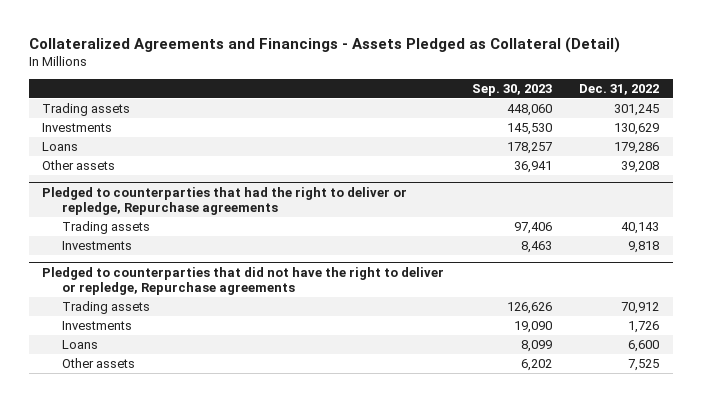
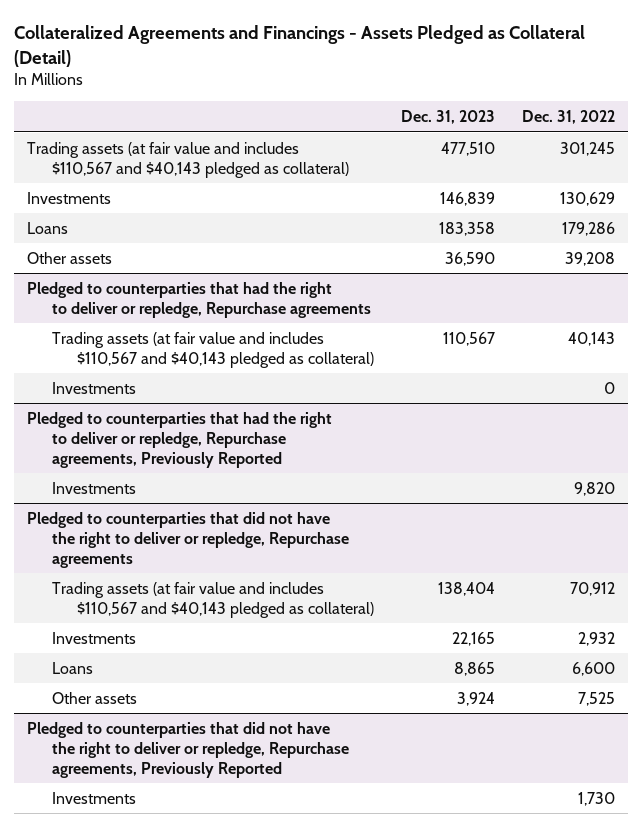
- | Sep. 30, 2023 | Dec. 31, 2022
+ | Dec. 31, 2023 | Dec. 31, 2022
- Trading assets | 448,060 | 301,245
+ Trading assets (at fair value and includes $110,567 and $40,143 pledged as collateral) | 477,510 | 301,245
@ Pledged to counterparties that had the right to deliver or repledge, Repurchase agreements
- Trading assets | 97,406 | 40,143
- Investments | 8,463 | 9,818
+ Trading assets (at fair value and includes $110,567 and $40,143 pledged as collateral) | 110,567 | 40,143
+ Investments | | 0
+ Pledged to counterparties that had the right to deliver or repledge, Repurchase agreements, Previously Reported
+ Investments | | 9,820
@ Pledged to counterparties that did not have the right to deliver or repledge, Repurchase agreements
- Trading assets | 126,626 | 70,912
- Investments | 19,090 | 1,726
+ Trading assets (at fair value and includes $110,567 and $40,143 pledged as collateral) | 138,404 | 70,912
+ Investments | 22,165 | 2,932
+ Pledged to counterparties that did not have the right to deliver or repledge, Repurchase agreements, Previously Reported
+ Investments | | 1,730

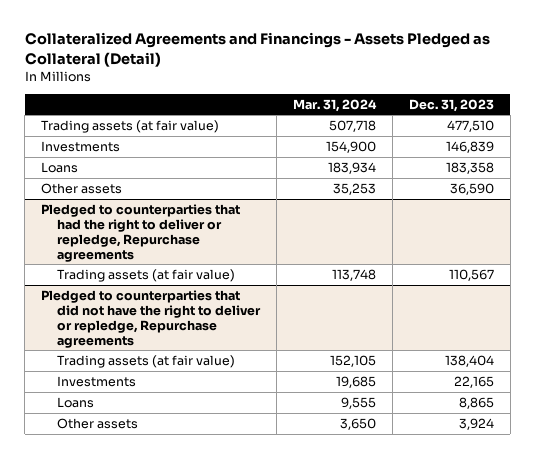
- | Dec. 31, 2023 | Dec. 31, 2022
+ | Mar. 31, 2024 | Dec. 31, 2023
- Trading assets (at fair value and includes $110,567 and $40,143 pledged as collateral) | 477,510 | 301,245
+ Trading assets (at fair value) | 507,718 | 477,510
@ Pledged to counterparties that had the right to deliver or repledge, Repurchase agreements
- Trading assets (at fair value and includes $110,567 and $40,143 pledged as collateral) | 110,567 | 40,143
- Investments | | 0
- Pledged to counterparties that had the right to deliver or repledge, Repurchase agreements, Previously Reported
- Investments | | 9,820
@ Pledged to counterparties that had the right to deliver or repledge, Repurchase agreements
+ Trading assets (at fair value) | 113,748 | 110,567
@ Pledged to counterparties that did not have the right to deliver or repledge, Repurchase agreements
- Trading assets (at fair value and includes $110,567 and $40,143 pledged as collateral) | 138,404 | 70,912
+ Trading assets (at fair value) | 152,105 | 138,404
- Pledged to counterparties that did not have the right to deliver or repledge, Repurchase agreements, Previously Reported
- Investments | | 1,730

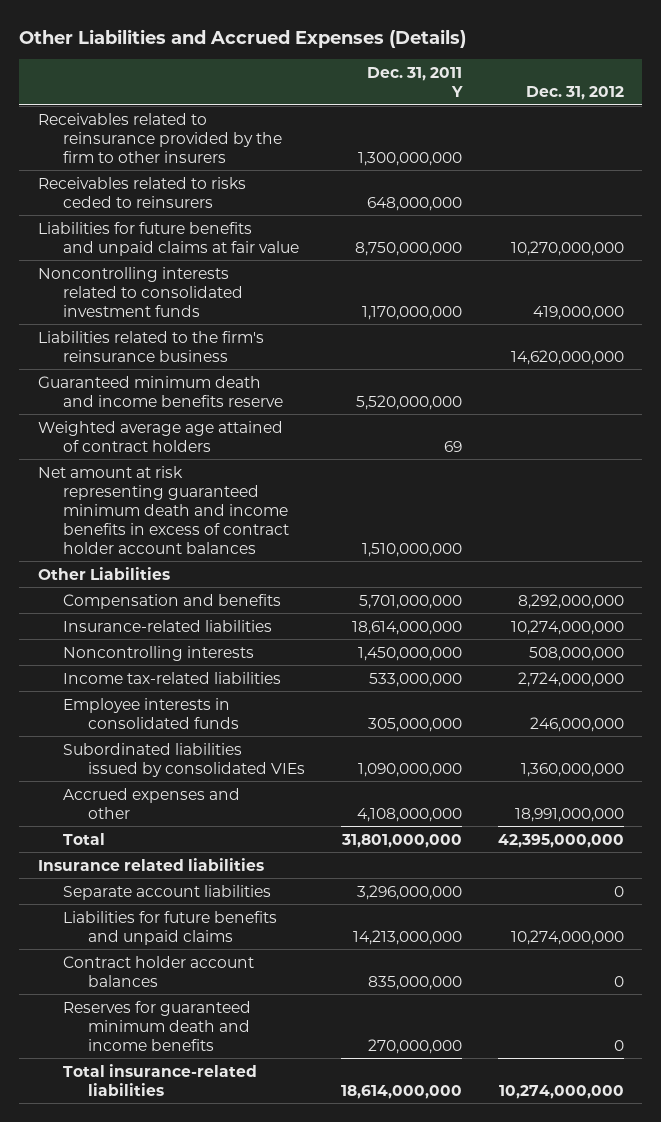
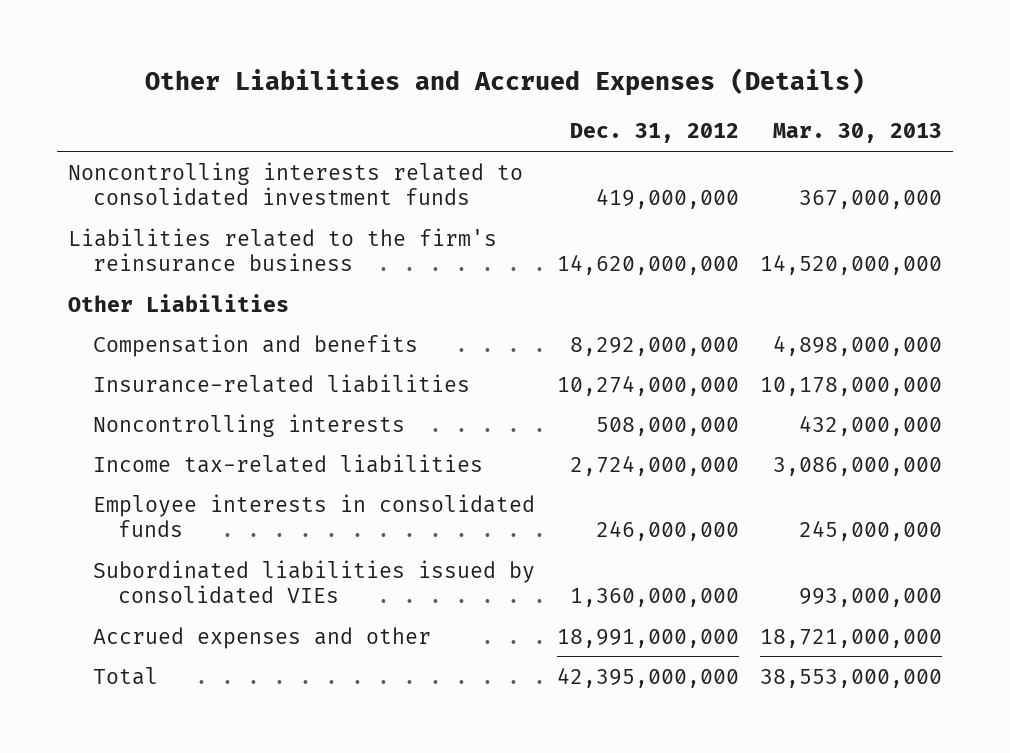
- | Dec. 31, 2011 Y | Dec. 31, 2012
+ | Dec. 31, 2012 | Mar. 30, 2013
- Receivables related to reinsurance provided by the firm to other insurers | 1,300,000,000 |
- Receivables related to risks ceded to reinsurers | 648,000,000 |
- Liabilities for future benefits and unpaid claims at fair value | 8,750,000,000 | 10,270,000,000
- Guaranteed minimum death and income benefits reserve | 5,520,000,000 |
- Weighted average age attained of contract holders | 69 |
- Net amount at risk representing guaranteed minimum death and income benefits in excess of contract holder account balances | 1,510,000,000 |
- Insurance related liabilities
- Separate account liabilities | 3,296,000,000 | 0
- Liabilities for future benefits and unpaid claims | 14,213,000,000 | 10,274,000,000
- Contract holder account balances | 835,000,000 | 0
- Reserves for guaranteed minimum death and income benefits | 270,000,000 | 0
- Total insurance-related liabilities | 18,614,000,000 | 10,274,000,000

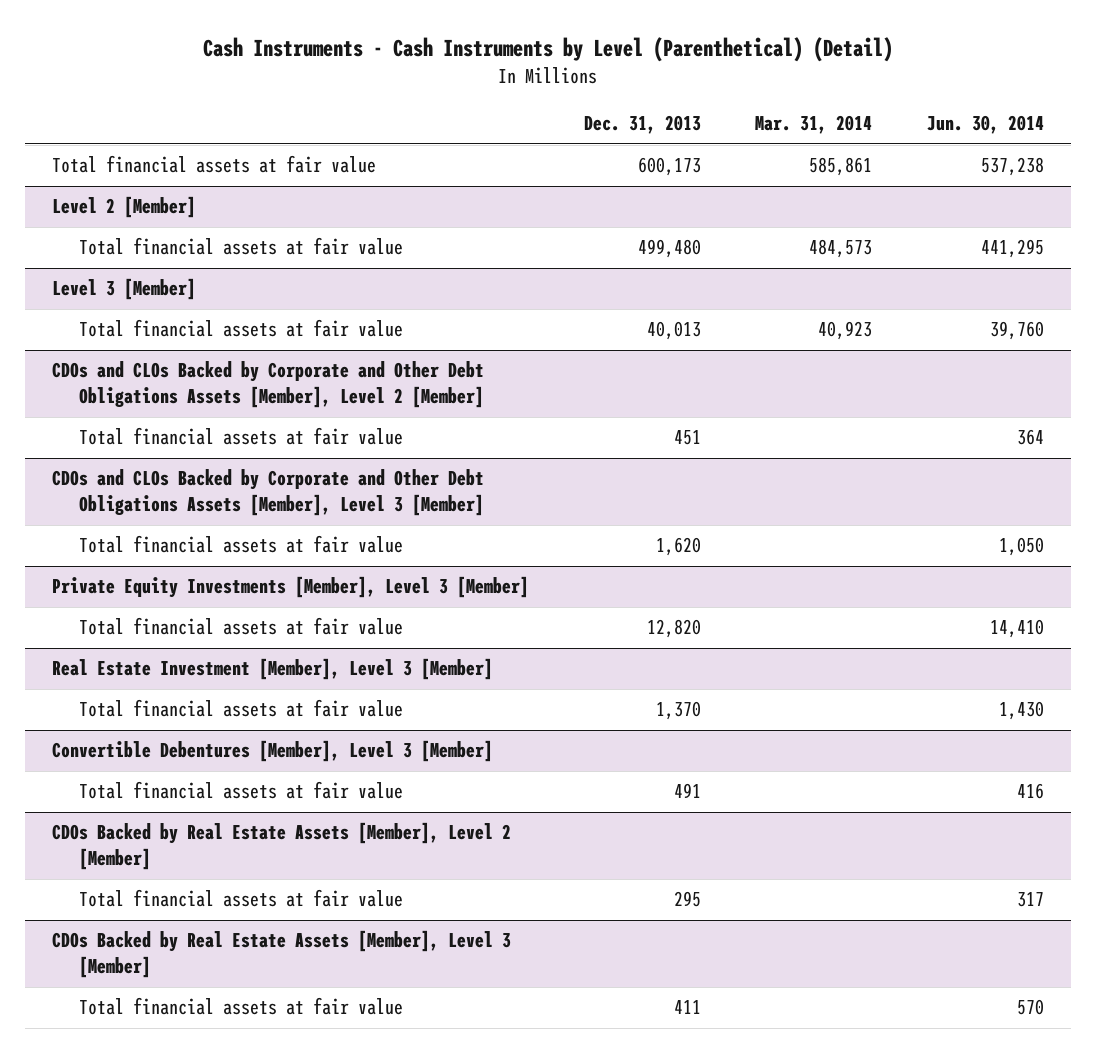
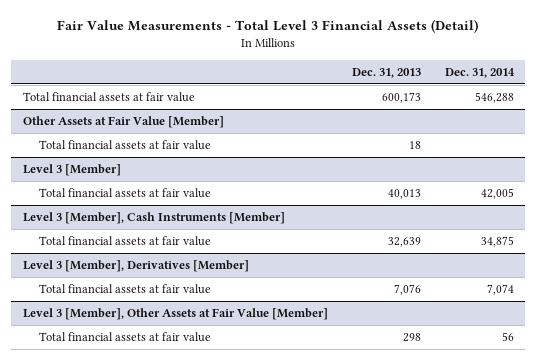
- Cash Instruments - Cash Instruments by Level (Parenthetical) (Detail)
+ Fair Value Measurements - Total Level 3 Financial Assets (Detail)
- | Dec. 31, 2013 | Mar. 31, 2014 | Jun. 30, 2014
+ | Dec. 31, 2013 | Dec. 31, 2014
- Level 2 [Member]
- Total financial assets at fair value | 499,480 | 484,573 | 441,295
+ Other Assets at Fair Value [Member]
+ Total financial assets at fair value | 18 |
- CDOs and CLOs Backed by Corporate and Other Debt Obligations Assets [Member], Level 2 [Member]
- Total financial assets at fair value | 451 | | 364
- CDOs and CLOs Backed by Corporate and Other Debt Obligations Assets [Member], Level 3 [Member]
- Total financial assets at fair value | 1,620 | | 1,050
- Private Equity Investments [Member], Level 3 [Member]
- Total financial assets at fair value | 12,820 | | 14,410
- Real Estate Investment [Member], Level 3 [Member]
- Total financial assets at fair value | 1,370 | | 1,430
- Convertible Debentures [Member], Level 3 [Member]
- Total financial assets at fair value | 491 | | 416
- CDOs Backed by Real Estate Assets [Member], Level 2 [Member]
- Total financial assets at fair value | 295 | | 317
- CDOs Backed by Real Estate Assets [Member], Level 3 [Member]
- Total financial assets at fair value | 411 | | 570
+ Level 3 [Member], Cash Instruments [Member]
+ Total financial assets at fair value | 32,639 | 34,875
+ Level 3 [Member], Derivatives [Member]
+ Total financial assets at fair value | 7,076 | 7,074
+ Level 3 [Member], Other Assets at Fair Value [Member]
+ Total financial assets at fair value | 298 | 56

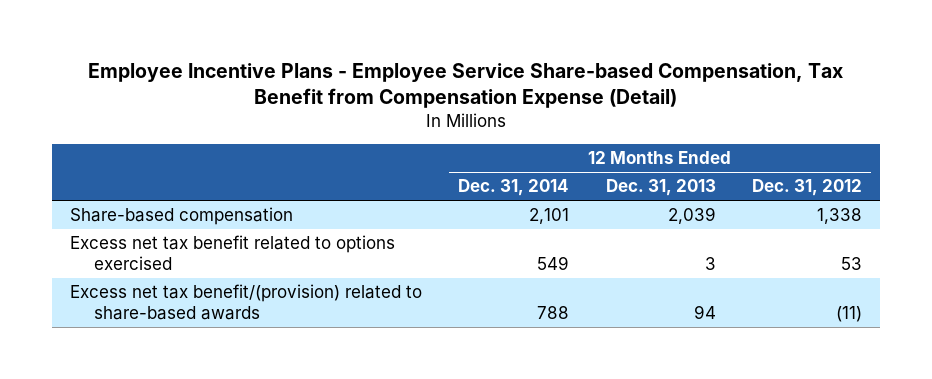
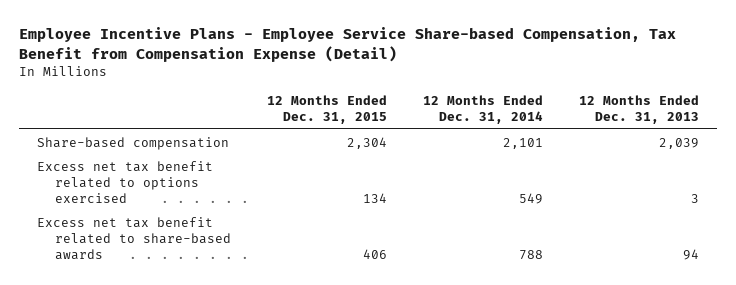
- | 12 Months Ended Dec. 31, 2014 | 12 Months Ended Dec. 31, 2013 | 12 Months Ended Dec. 31, 2012
+ | 12 Months Ended Dec. 31, 2015 | 12 Months Ended Dec. 31, 2014 | 12 Months Ended Dec. 31, 2013
- Excess net tax benefit/(provision) related to share-based awards | 788 | 94 | (11)
+ Excess net tax benefit related to share-based awards | 406 | 788 | 94

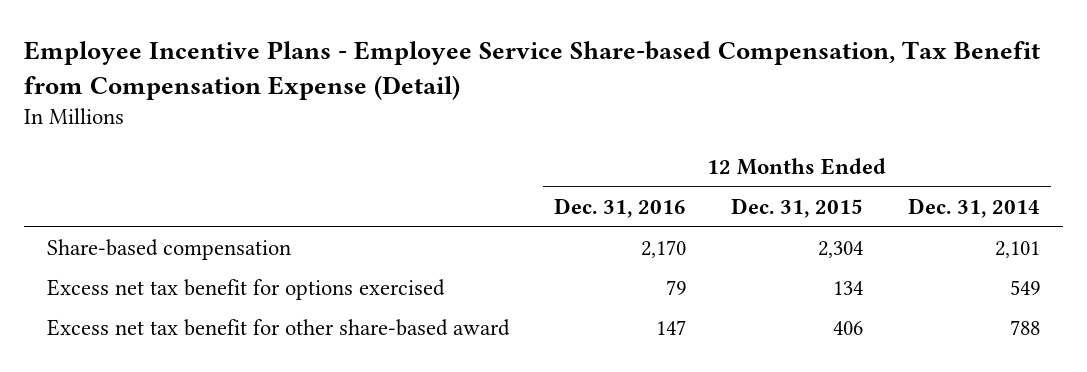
- | 12 Months Ended Dec. 31, 2015 | 12 Months Ended Dec. 31, 2014 | 12 Months Ended Dec. 31, 2013
+ | 12 Months Ended Dec. 31, 2016 | 12 Months Ended Dec. 31, 2015 | 12 Months Ended Dec. 31, 2014
- Excess net tax benefit related to options exercised | 134 | 549 | 3
- Excess net tax benefit related to share-based awards | 406 | 788 | 94
+ Excess net tax benefit for options exercised | 79 | 134 | 549
+ Excess net tax benefit for other share-based award | 147 | 406 | 788

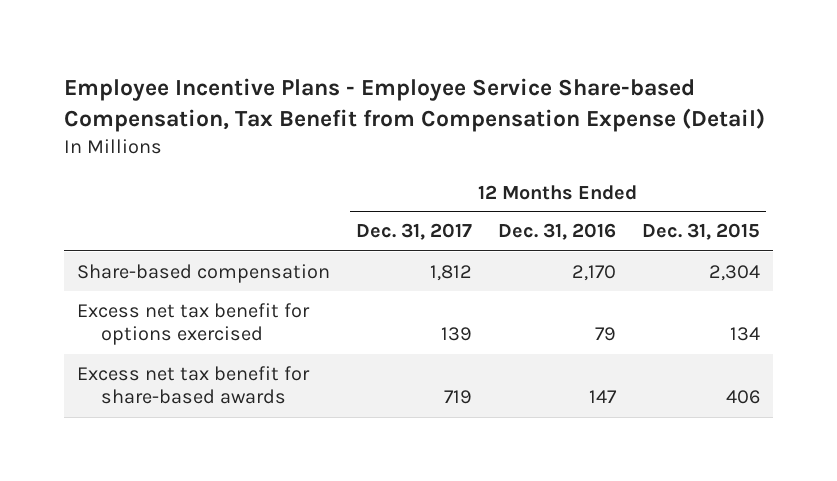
- | 12 Months Ended Dec. 31, 2016 | 12 Months Ended Dec. 31, 2015 | 12 Months Ended Dec. 31, 2014
+ | 12 Months Ended Dec. 31, 2017 | 12 Months Ended Dec. 31, 2016 | 12 Months Ended Dec. 31, 2015
- Excess net tax benefit for other share-based award | 147 | 406 | 788
+ Excess net tax benefit for share-based awards | 719 | 147 | 406

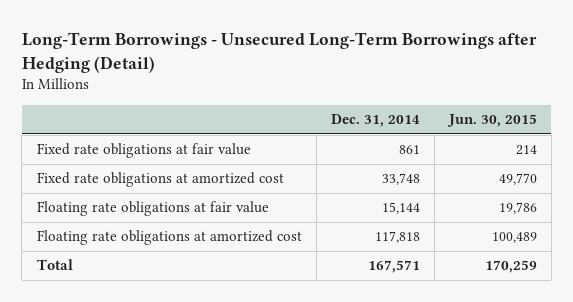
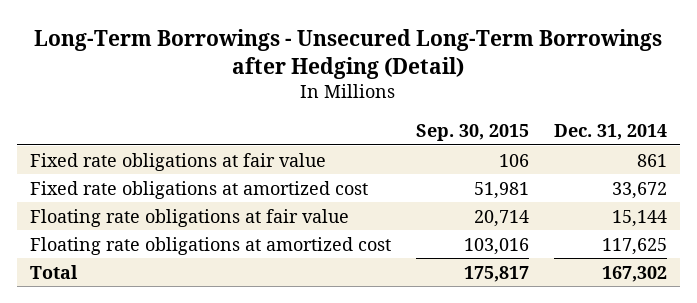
- | Dec. 31, 2014 | Jun. 30, 2015
+ | Sep. 30, 2015 | Dec. 31, 2014
- Fixed rate obligations at amortized cost | 33,748 | 49,770
+ Fixed rate obligations at amortized cost | 51,981 | 33,672
- Floating rate obligations at amortized cost | 117,818 | 100,489
- Total | 167,571 | 170,259
+ Floating rate obligations at amortized cost | 103,016 | 117,625
+ Total | 175,817 | 167,302

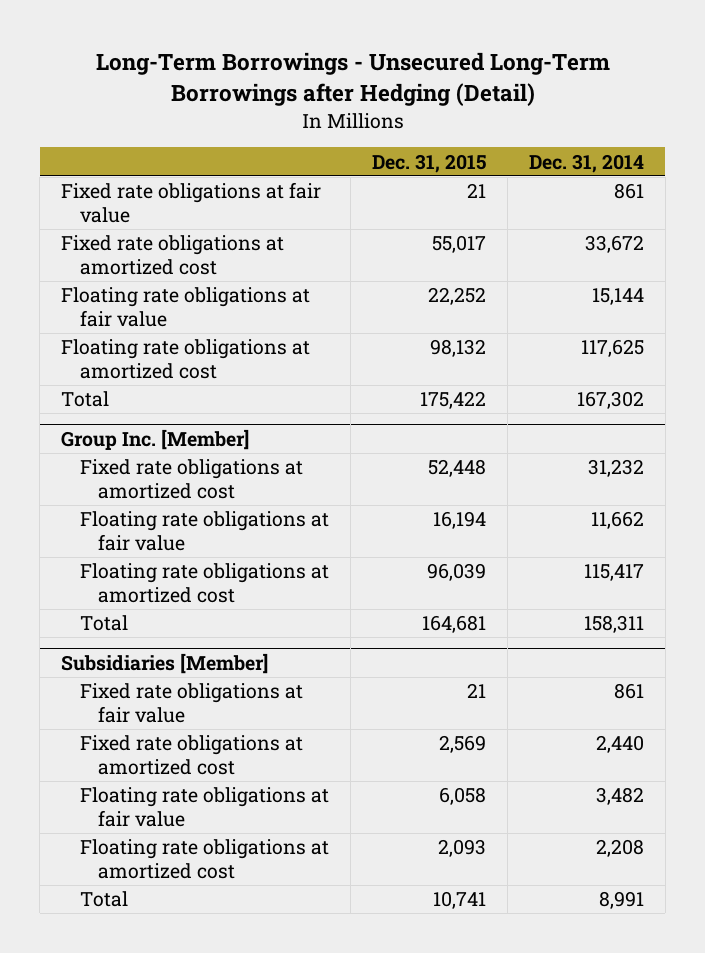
- | Sep. 30, 2015 | Dec. 31, 2014
+ | Dec. 31, 2015 | Dec. 31, 2014
+ Group Inc. [Member]
+ Fixed rate obligations at amortized cost | 52,448 | 31,232
+ Floating rate obligations at fair value | 16,194 | 11,662
+ Floating rate obligations at amortized cost | 96,039 | 115,417
+ Total | 164,681 | 158,311
+ Subsidiaries [Member]
+ Fixed rate obligations at fair value | 21 | 861
+ Fixed rate obligations at amortized cost | 2,569 | 2,440
+ Floating rate obligations at fair value | 6,058 | 3,482
+ Floating rate obligations at amortized cost | 2,093 | 2,208
+ Total | 10,741 | 8,991

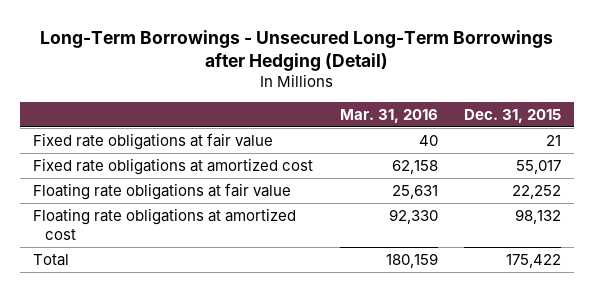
- | Dec. 31, 2015 | Dec. 31, 2014
+ | Mar. 31, 2016 | Dec. 31, 2015
- Group Inc. [Member]
- Fixed rate obligations at amortized cost | 52,448 | 31,232
- Floating rate obligations at fair value | 16,194 | 11,662
- Floating rate obligations at amortized cost | 96,039 | 115,417
- Total | 164,681 | 158,311
- Subsidiaries [Member]
- Fixed rate obligations at fair value | 21 | 861
- Fixed rate obligations at amortized cost | 2,569 | 2,440
- Floating rate obligations at fair value | 6,058 | 3,482
- Floating rate obligations at amortized cost | 2,093 | 2,208
- Total | 10,741 | 8,991

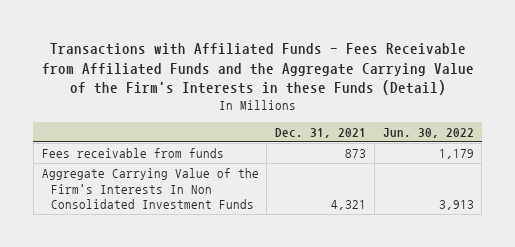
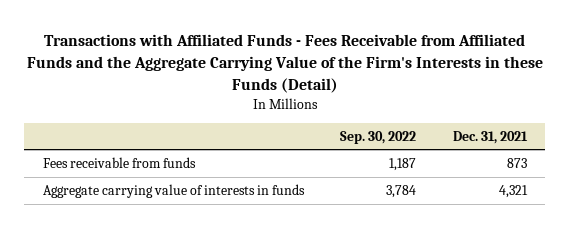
- | Dec. 31, 2021 | Jun. 30, 2022
+ | Sep. 30, 2022 | Dec. 31, 2021
- Aggregate Carrying Value of the Firm's Interests In Non Consolidated Investment Funds | 4,321 | 3,913
+ Aggregate carrying value of interests in funds | 3,784 | 4,321

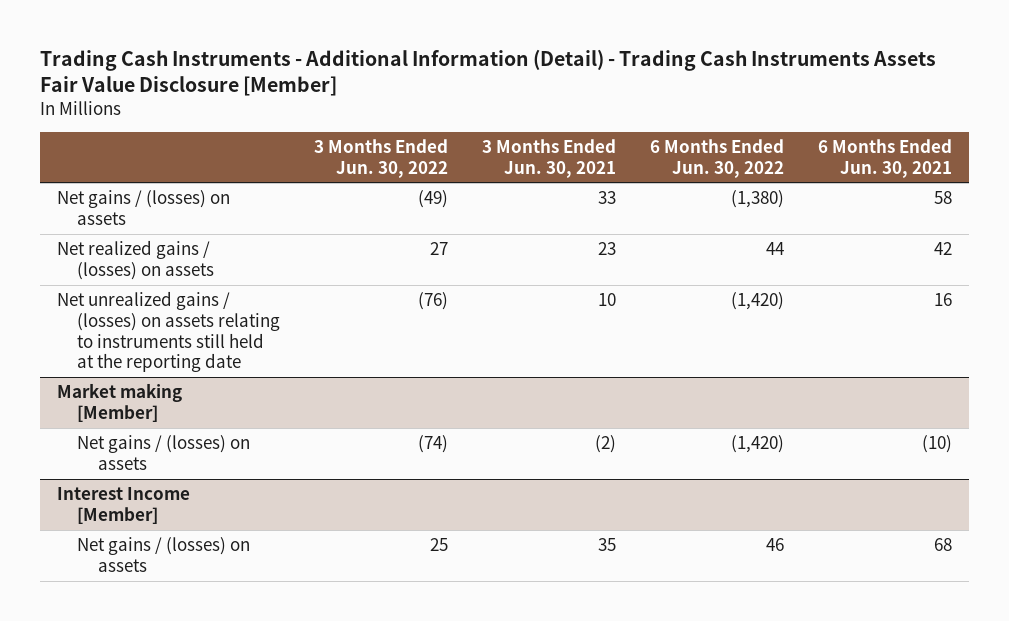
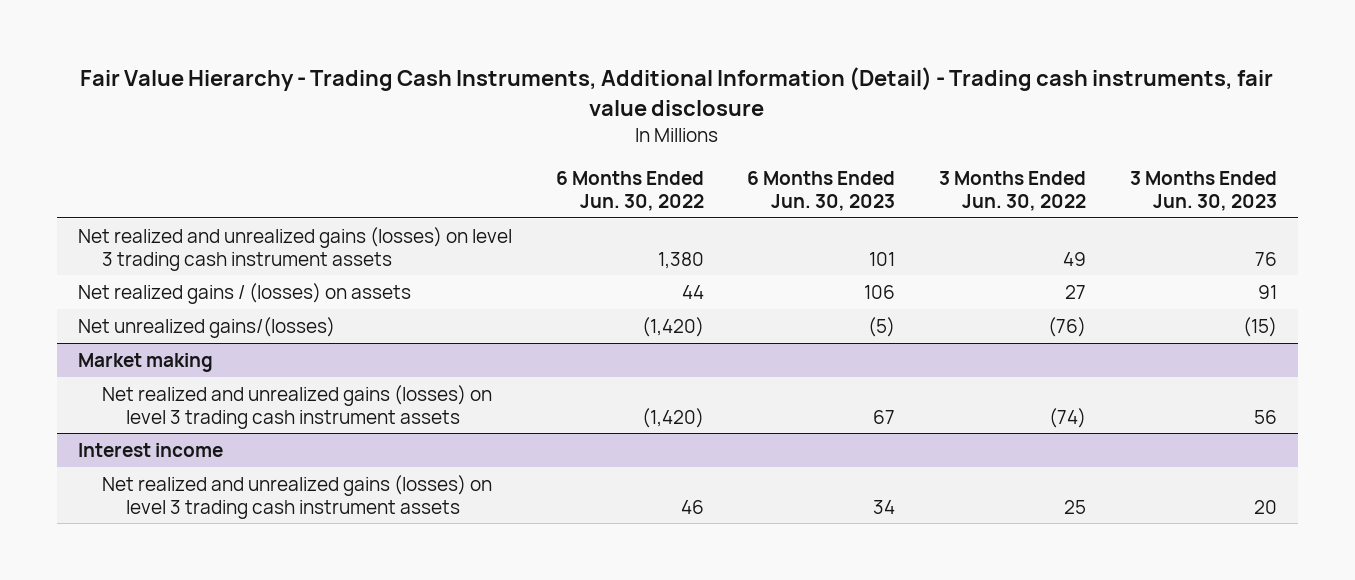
- Trading Cash Instruments - Additional Information (Detail) - Trading Cash Instruments Assets Fair Value Disclosure [Member]
+ Fair Value Hierarchy - Trading Cash Instruments, Additional Information (Detail) - Trading cash instruments, fair value disclosure
- | 3 Months Ended Jun. 30, 2022 | 3 Months Ended Jun. 30, 2021 | 6 Months Ended Jun. 30, 2022 | 6 Months Ended Jun. 30, 2021
+ | 6 Months Ended Jun. 30, 2022 | 6 Months Ended Jun. 30, 2023 | 3 Months Ended Jun. 30, 2022 | 3 Months Ended Jun. 30, 2023
- Net gains / (losses) on assets | (49) | 33 | (1,380) | 58
+ Net realized and unrealized gains (losses) on level 3 trading cash instrument assets | 1,380 | 101 | 49 | 76
- Net unrealized gains / (losses) on assets relating to instruments still held at the reporting date | (76) | 10 | (1,420) | 16
- Market making [Member]
- Net gains / (losses) on assets | (74) | (2) | (1,420) | (10)
- Interest Income [Member]
- Net gains / (losses) on assets | 25 | 35 | 46 | 68
+ Net unrealized gains/(losses) | (1,420) | (5) | (76) | (15)
+ Market making
+ Net realized and unrealized gains (losses) on level 3 trading cash instrument assets | (1,420) | 67 | (74) | 56
+ Interest income
+ Net realized and unrealized gains (losses) on level 3 trading cash instrument assets | 46 | 34 | 25 | 20

